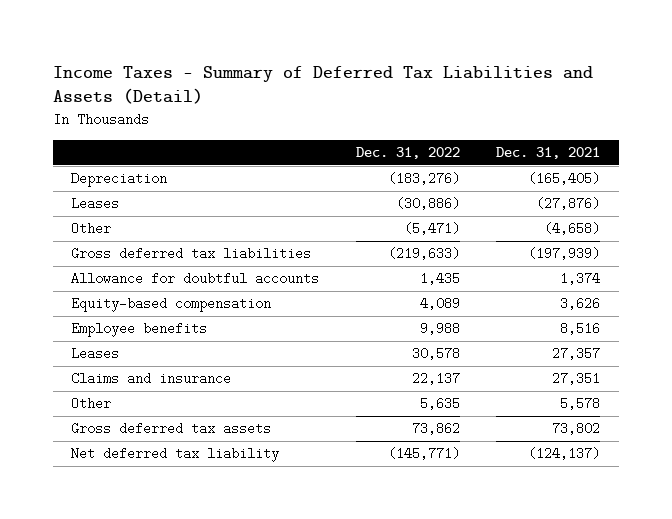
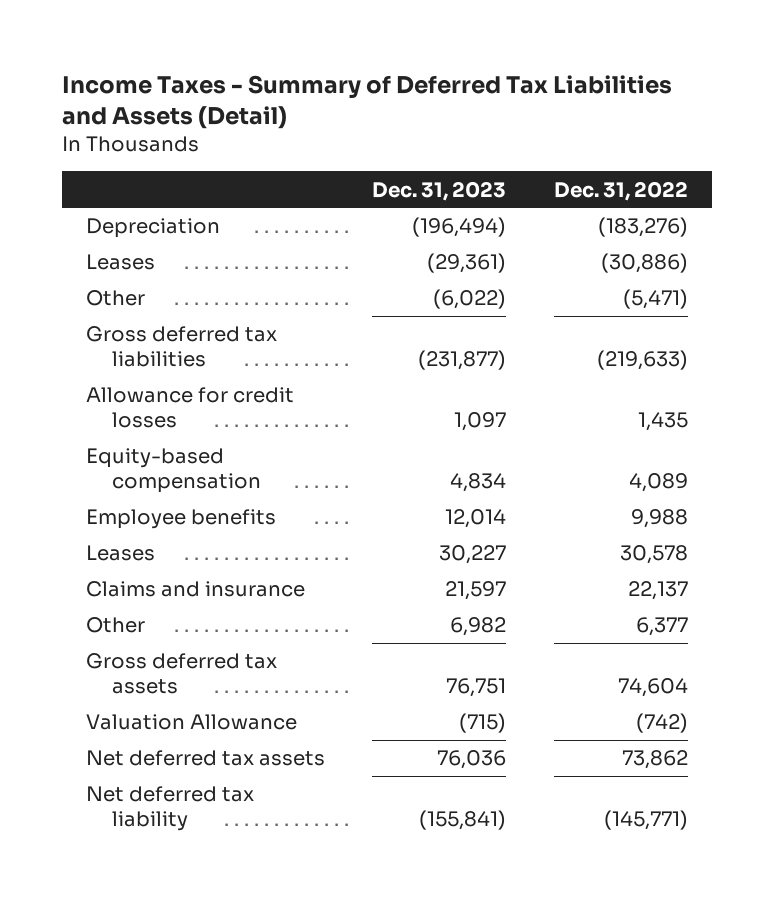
- | Dec. 31, 2022 | Dec. 31, 2021
+ | Dec. 31, 2023 | Dec. 31, 2022
- Allowance for doubtful accounts | 1,435 | 1,374
+ Allowance for credit losses | 1,097 | 1,435
- Other | 5,635 | 5,578
- Gross deferred tax assets | 73,862 | 73,802
+ Other | 6,982 | 6,377
+ Gross deferred tax assets | 76,751 | 74,604
+ Valuation Allowance | (715) | (742)
+ Net deferred tax assets | 76,036 | 73,862

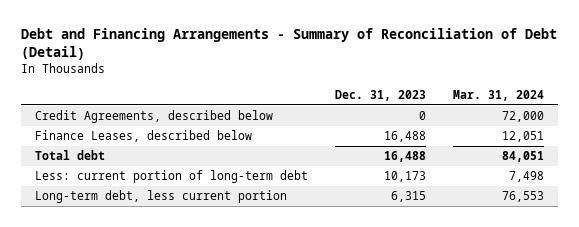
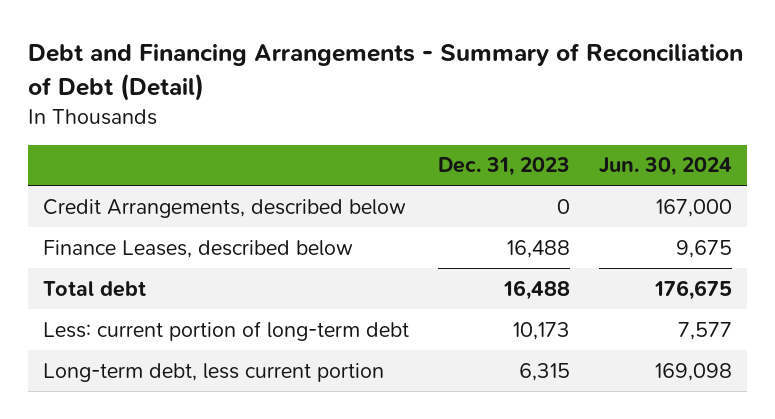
- | Dec. 31, 2023 | Mar. 31, 2024
+ | Dec. 31, 2023 | Jun. 30, 2024
- Credit Agreements, described below | 0 | 72,000
+ Credit Arrangements, described below | 0 | 167,000

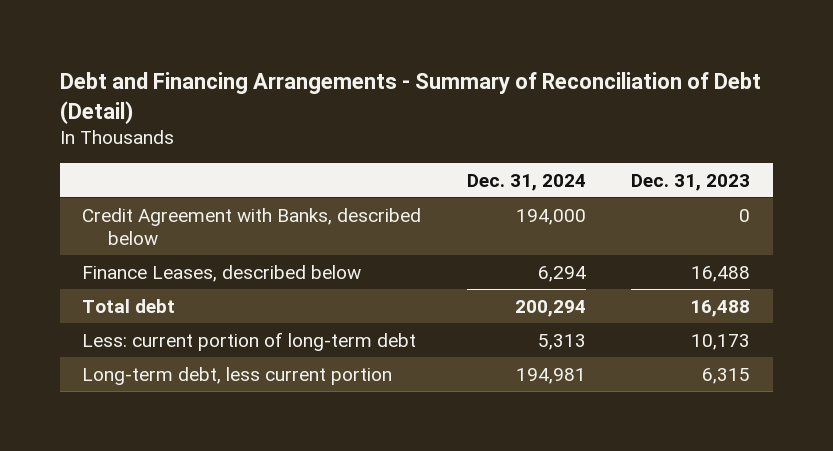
- | Dec. 31, 2023 | Jun. 30, 2024
+ | Dec. 31, 2024 | Dec. 31, 2023
- Credit Arrangements, described below | 0 | 167,000
+ Credit Agreement with Banks, described below | 194,000 | 0

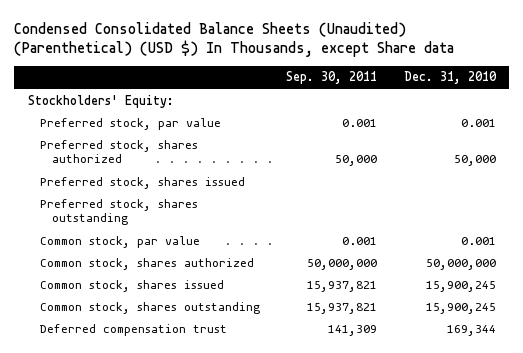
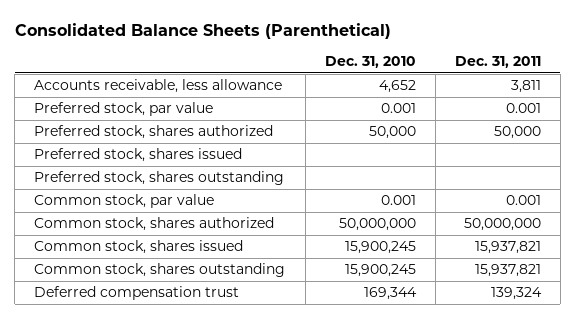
- Condensed Consolidated Balance Sheets (Unaudited) (Parenthetical) (USD $) In Thousands, except Share data
+ Consolidated Balance Sheets (Parenthetical)
- | Sep. 30, 2011 | Dec. 31, 2010
+ | Dec. 31, 2010 | Dec. 31, 2011
- Stockholders' Equity:
+ Accounts receivable, less allowance | 4,652 | 3,811

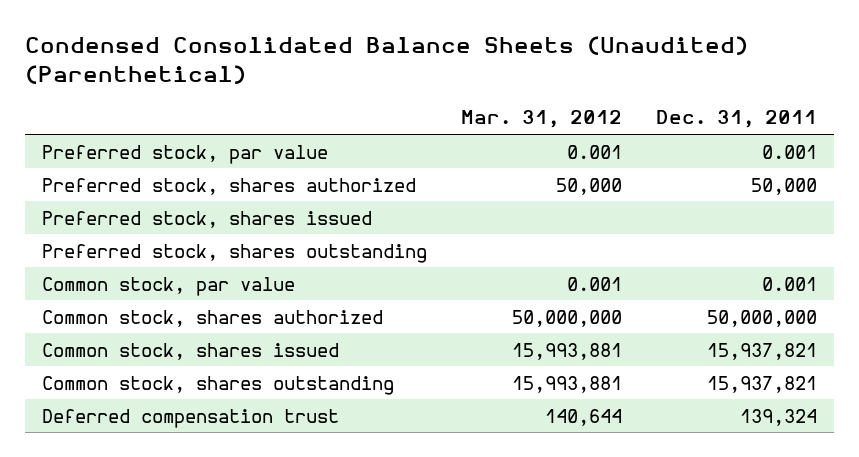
- Consolidated Balance Sheets (Parenthetical)
+ Condensed Consolidated Balance Sheets (Unaudited) (Parenthetical)
- | Dec. 31, 2010 | Dec. 31, 2011
+ | Mar. 31, 2012 | Dec. 31, 2011
- Accounts receivable, less allowance | 4,652 | 3,811

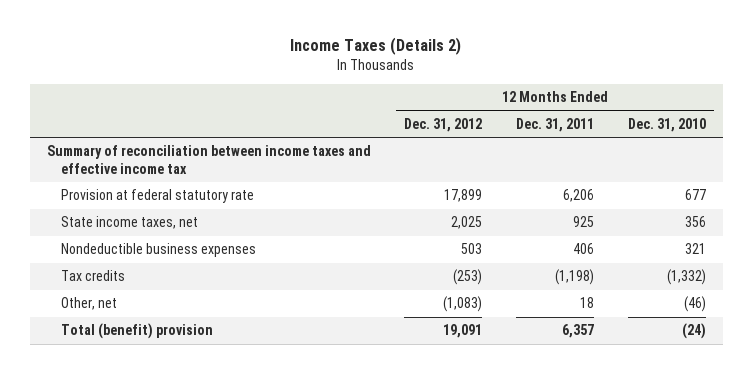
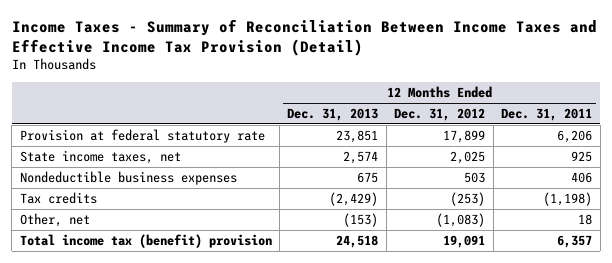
- Income Taxes (Details 2)
+ Income Taxes - Summary of Reconciliation Between Income Taxes and Effective Income Tax Provision (Detail)
- | 12 Months Ended Dec. 31, 2012 | 12 Months Ended Dec. 31, 2011 | 12 Months Ended Dec. 31, 2010
+ | 12 Months Ended Dec. 31, 2013 | 12 Months Ended Dec. 31, 2012 | 12 Months Ended Dec. 31, 2011
- Summary of reconciliation between income taxes and effective income tax
- Total (benefit) provision | 19,091 | 6,357 | (24)
+ Total income tax (benefit) provision | 24,518 | 19,091 | 6,357

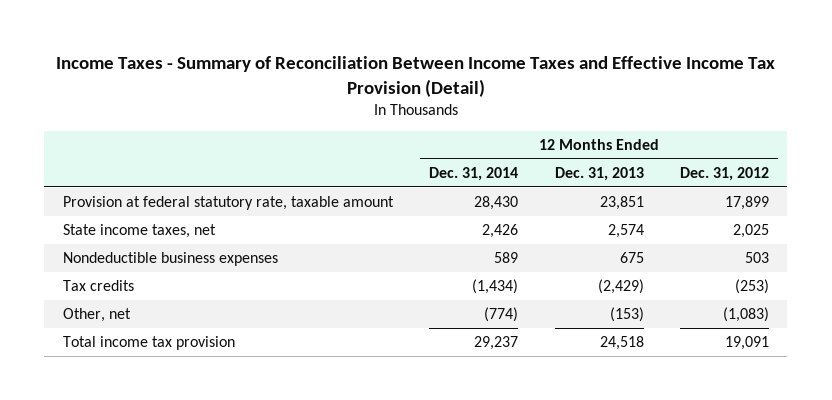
- | 12 Months Ended Dec. 31, 2013 | 12 Months Ended Dec. 31, 2012 | 12 Months Ended Dec. 31, 2011
+ | 12 Months Ended Dec. 31, 2014 | 12 Months Ended Dec. 31, 2013 | 12 Months Ended Dec. 31, 2012
- Provision at federal statutory rate | 23,851 | 17,899 | 6,206
+ Provision at federal statutory rate, taxable amount | 28,430 | 23,851 | 17,899
- Total income tax (benefit) provision | 24,518 | 19,091 | 6,357
+ Total income tax provision | 29,237 | 24,518 | 19,091

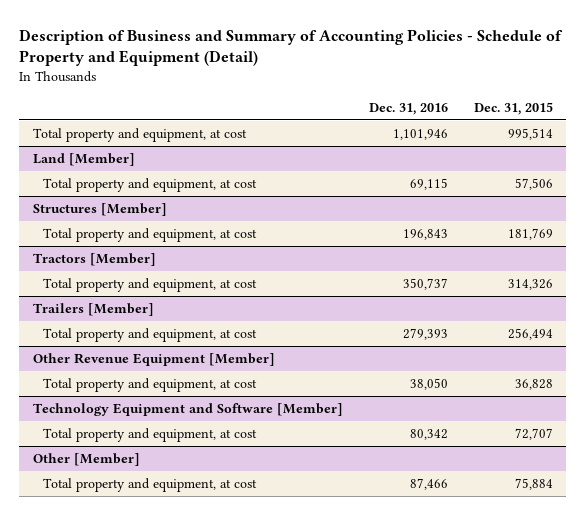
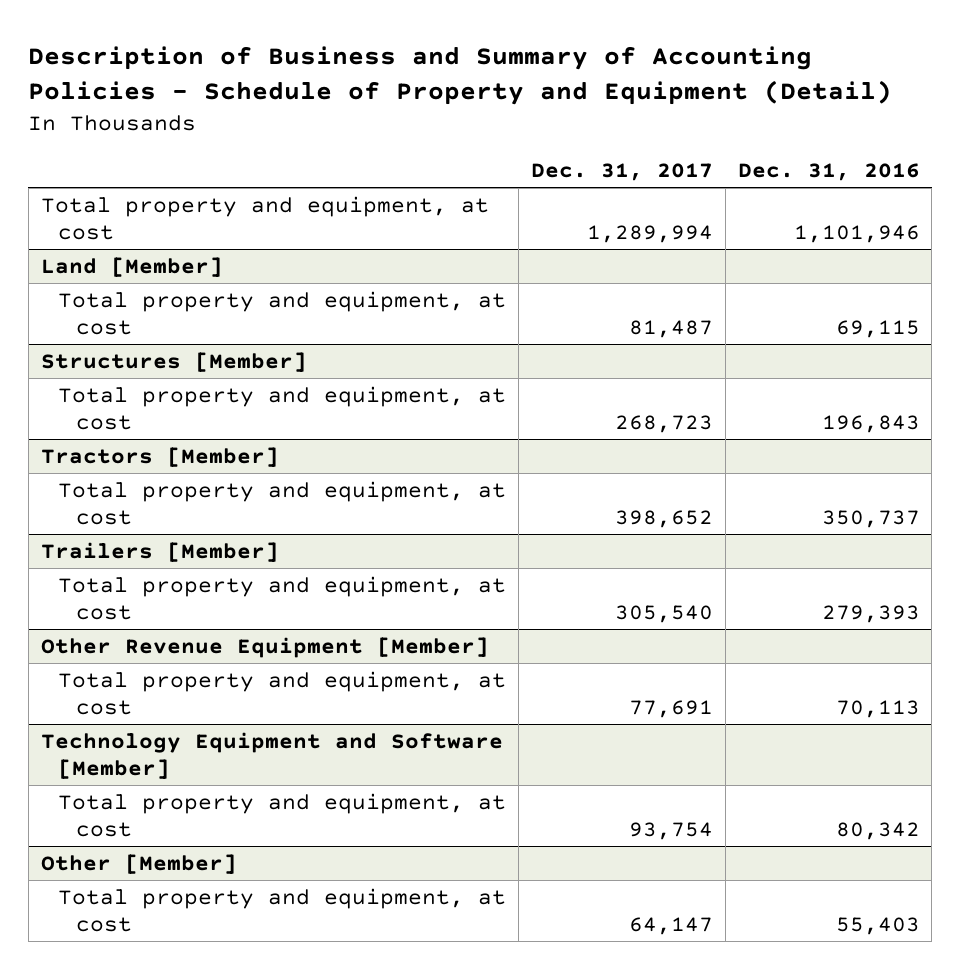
- | Dec. 31, 2016 | Dec. 31, 2015
+ | Dec. 31, 2017 | Dec. 31, 2016
@ Other Revenue Equipment [Member]
- Total property and equipment, at cost | 38,050 | 36,828
+ Total property and equipment, at cost | 77,691 | 70,113
@ Other [Member]
- Total property and equipment, at cost | 87,466 | 75,884
+ Total property and equipment, at cost | 64,147 | 55,403

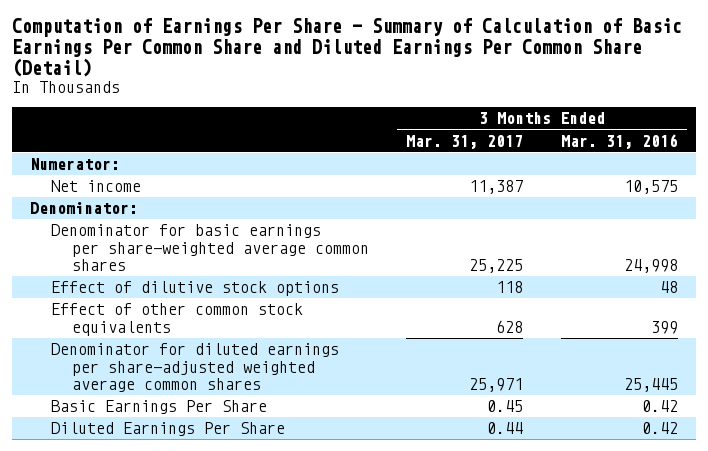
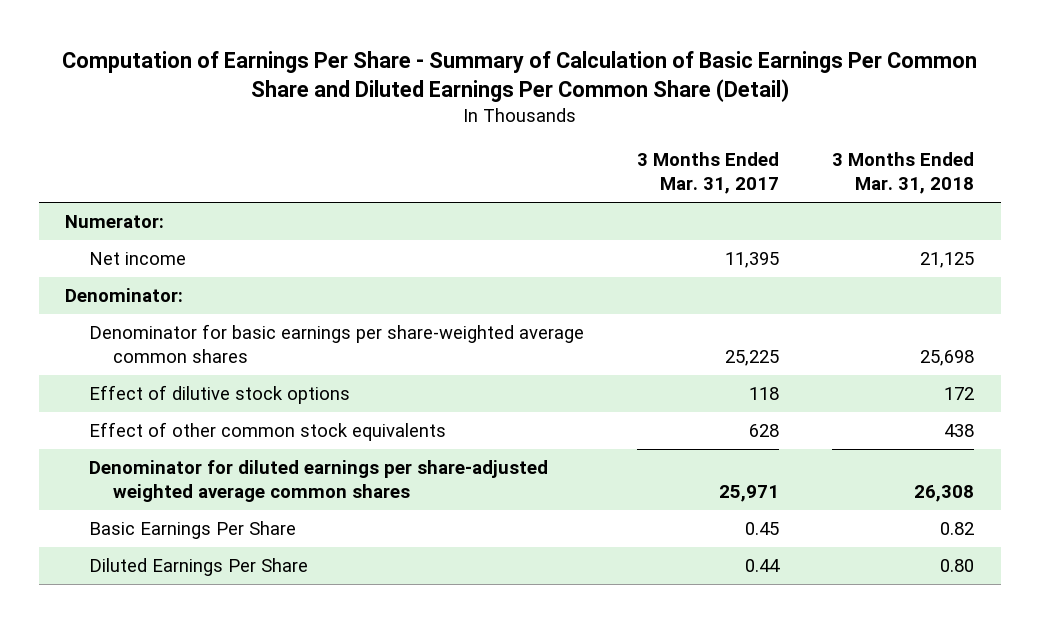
- | 3 Months Ended Mar. 31, 2017 | 3 Months Ended Mar. 31, 2016
+ | 3 Months Ended Mar. 31, 2017 | 3 Months Ended Mar. 31, 2018
- Net income | 11,387 | 10,575
+ Net income | 11,395 | 21,125

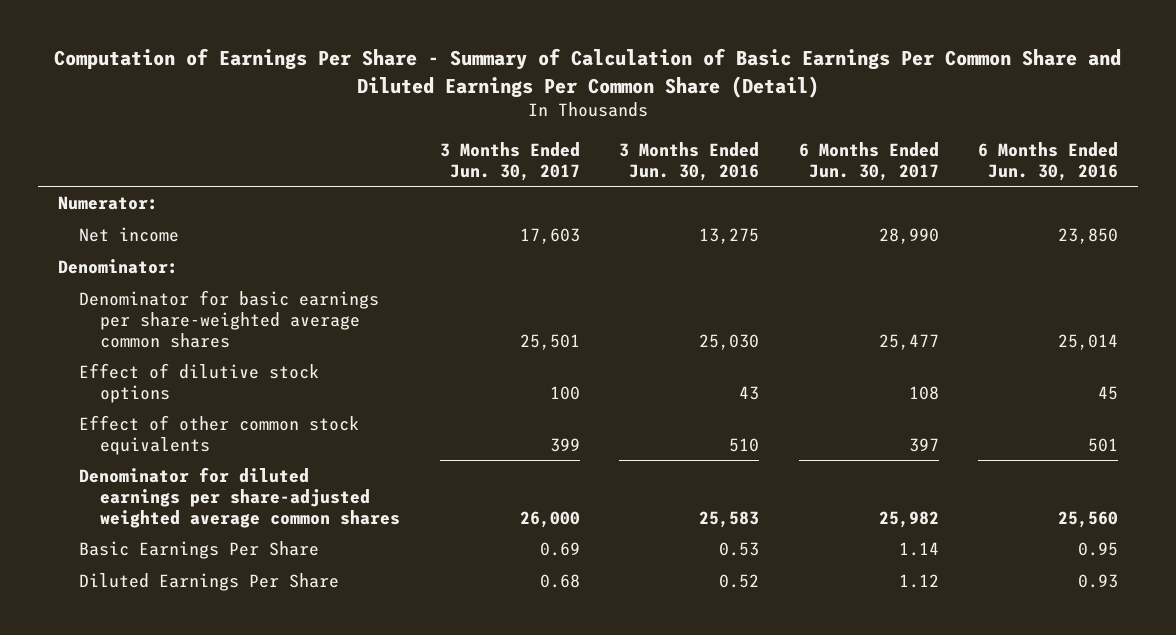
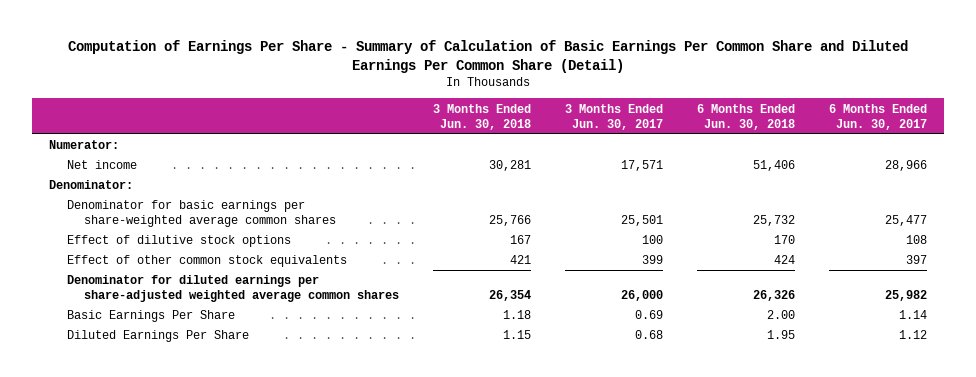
- | 3 Months Ended Jun. 30, 2017 | 3 Months Ended Jun. 30, 2016 | 6 Months Ended Jun. 30, 2017 | 6 Months Ended Jun. 30, 2016
+ | 3 Months Ended Jun. 30, 2018 | 3 Months Ended Jun. 30, 2017 | 6 Months Ended Jun. 30, 2018 | 6 Months Ended Jun. 30, 2017
- Net income | 17,603 | 13,275 | 28,990 | 23,850
+ Net income | 30,281 | 17,571 | 51,406 | 28,966

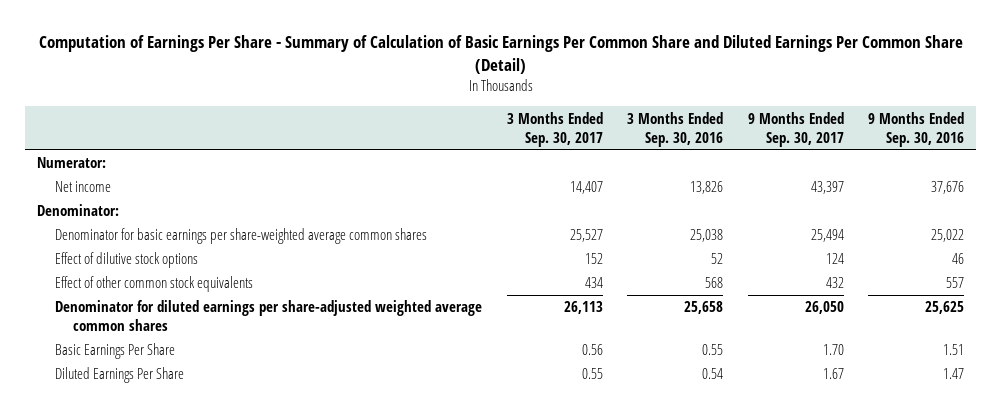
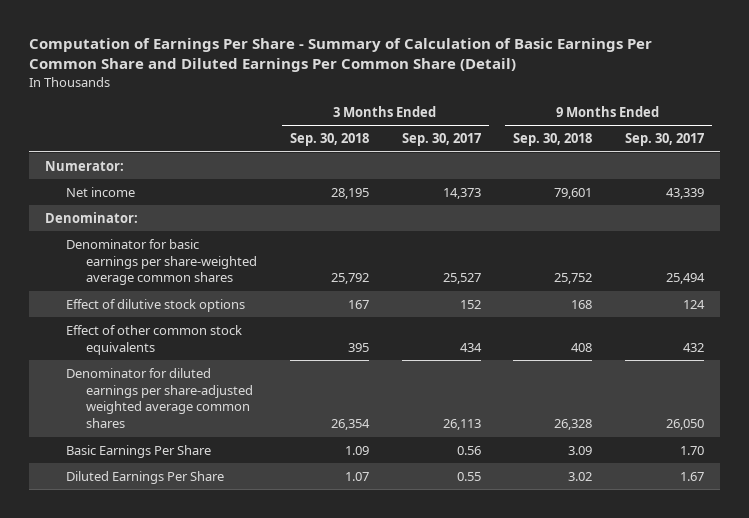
- | 3 Months Ended Sep. 30, 2017 | 3 Months Ended Sep. 30, 2016 | 9 Months Ended Sep. 30, 2017 | 9 Months Ended Sep. 30, 2016
+ | 3 Months Ended Sep. 30, 2018 | 3 Months Ended Sep. 30, 2017 | 9 Months Ended Sep. 30, 2018 | 9 Months Ended Sep. 30, 2017
- Net income | 14,407 | 13,826 | 43,397 | 37,676
+ Net income | 28,195 | 14,373 | 79,601 | 43,339

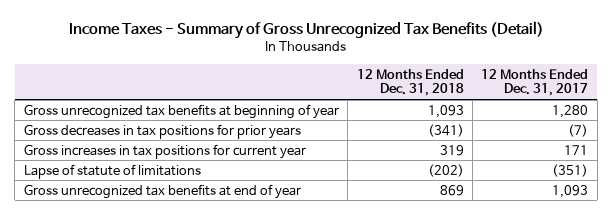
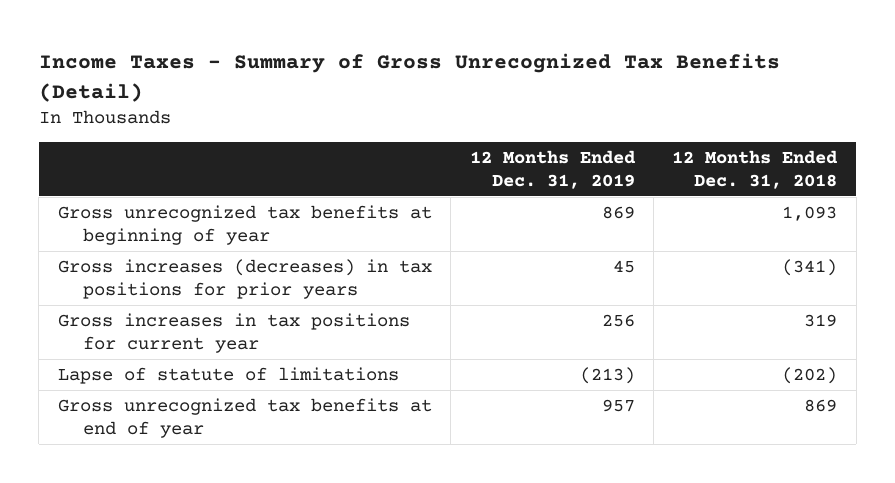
- | 12 Months Ended Dec. 31, 2018 | 12 Months Ended Dec. 31, 2017
+ | 12 Months Ended Dec. 31, 2019 | 12 Months Ended Dec. 31, 2018
- Gross decreases in tax positions for prior years | (341) | (7)
+ Gross increases (decreases) in tax positions for prior years | 45 | (341)

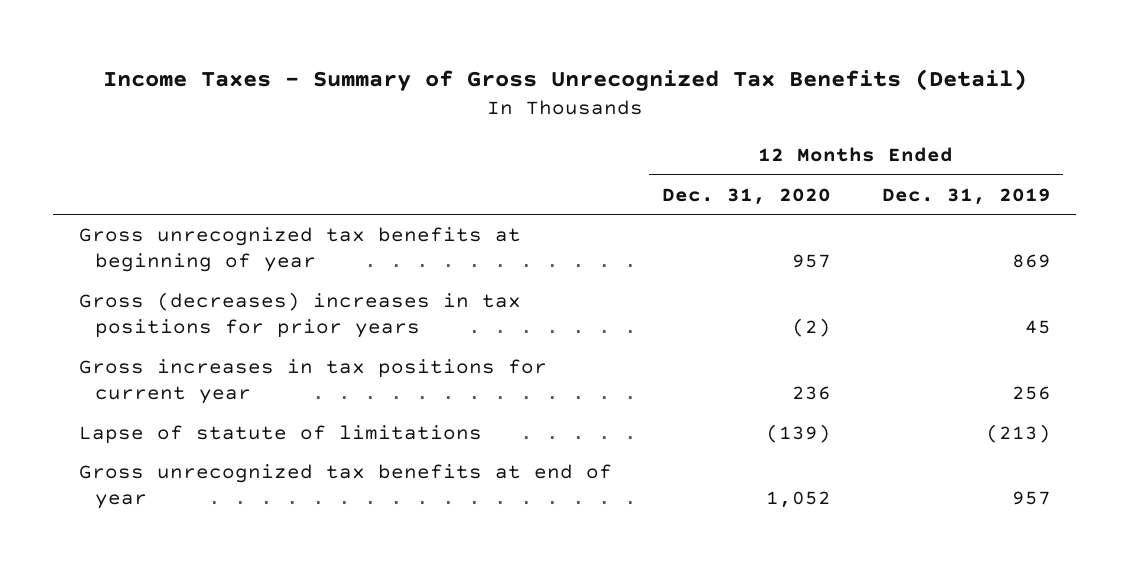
- | 12 Months Ended Dec. 31, 2019 | 12 Months Ended Dec. 31, 2018
+ | 12 Months Ended Dec. 31, 2020 | 12 Months Ended Dec. 31, 2019
- Gross increases (decreases) in tax positions for prior years | 45 | (341)
+ Gross (decreases) increases in tax positions for prior years | (2) | 45

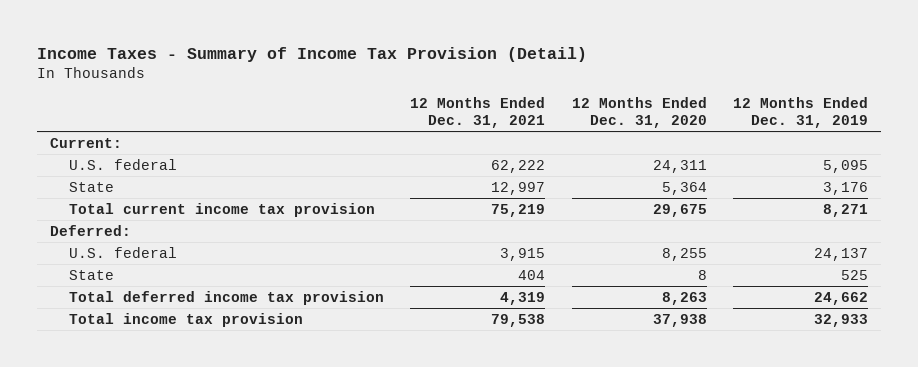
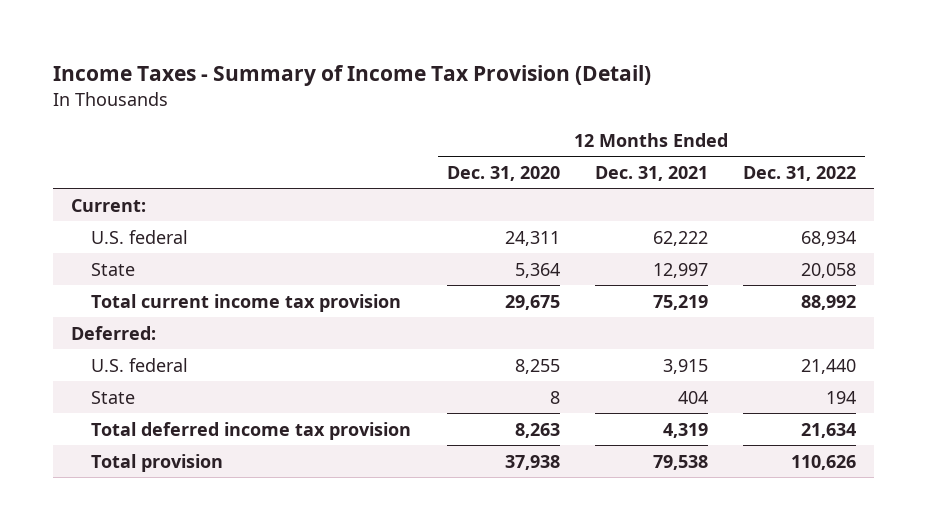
- | 12 Months Ended Dec. 31, 2021 | 12 Months Ended Dec. 31, 2020 | 12 Months Ended Dec. 31, 2019
+ | 12 Months Ended Dec. 31, 2020 | 12 Months Ended Dec. 31, 2021 | 12 Months Ended Dec. 31, 2022
- Total income tax provision | 79,538 | 37,938 | 32,933
+ Total provision | 37,938 | 79,538 | 110,626

